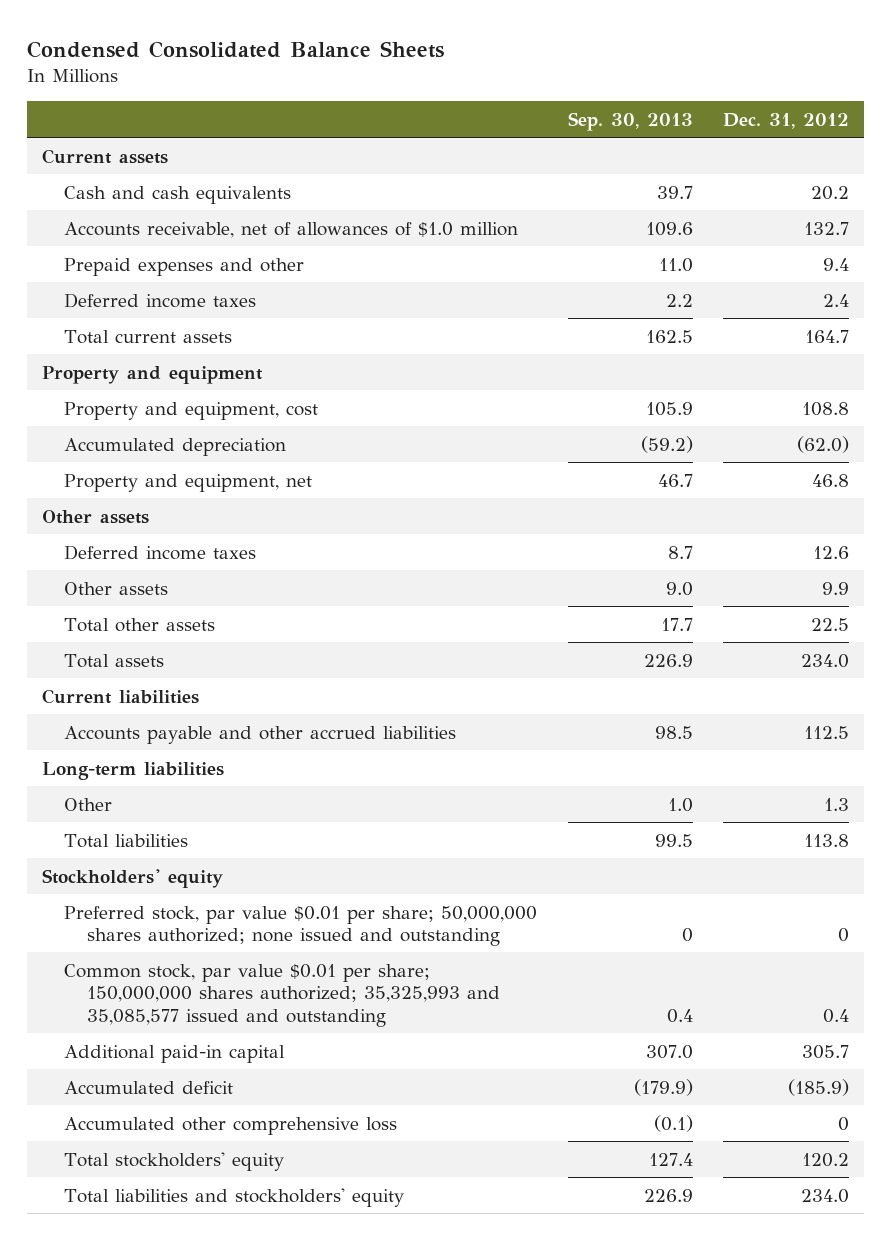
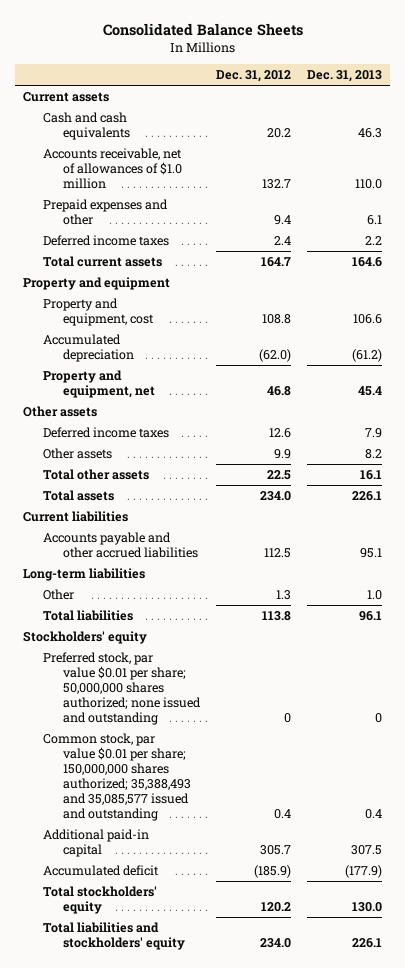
- Condensed Consolidated Balance Sheets
+ Consolidated Balance Sheets
- | Sep. 30, 2013 | Dec. 31, 2012
+ | Dec. 31, 2012 | Dec. 31, 2013
- Common stock, par value $0.01 per share; 150,000,000 shares authorized; 35,325,993 and 35,085,577 issued and outstanding | 0.4 | 0.4
+ Common stock, par value $0.01 per share; 150,000,000 shares authorized; 35,388,493 and 35,085,577 issued and outstanding | 0.4 | 0.4
- Accumulated other comprehensive loss | (0.1) | 0

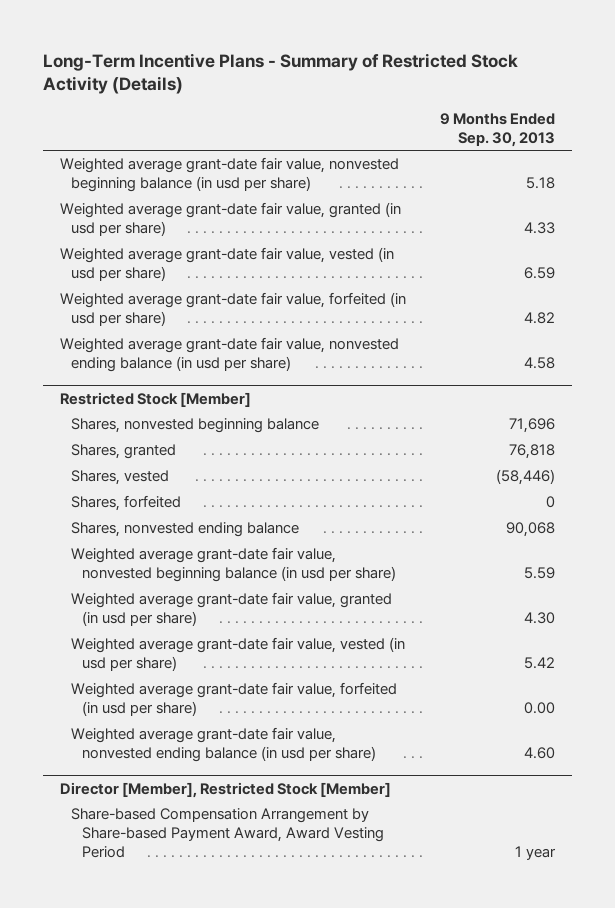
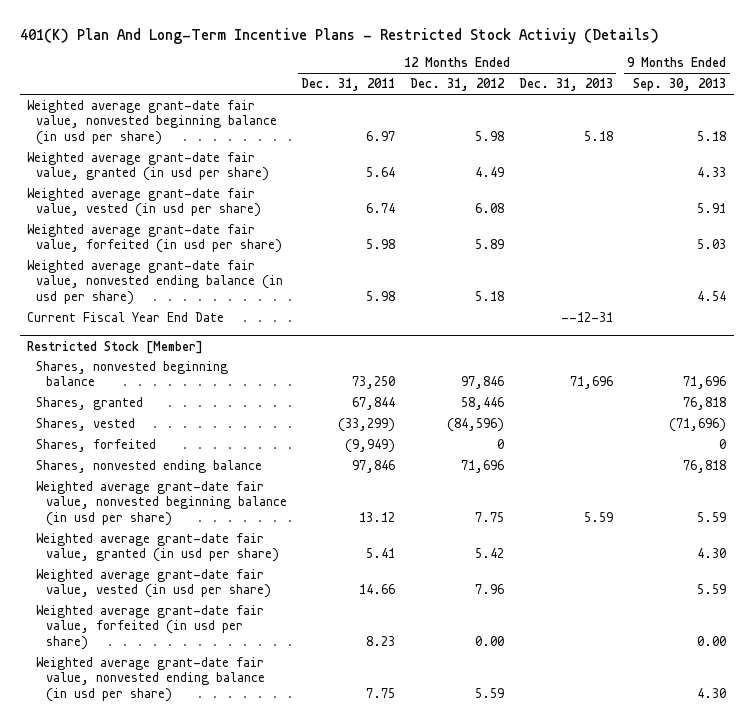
- Long-Term Incentive Plans - Summary of Restricted Stock Activity (Details)
+ 401(K) Plan And Long-Term Incentive Plans - Restricted Stock Activiy (Details)
- | 9 Months Ended Sep. 30, 2013
+ | 12 Months Ended Dec. 31, 2011 | 12 Months Ended Dec. 31, 2012 | 12 Months Ended Dec. 31, 2013 | 9 Months Ended Sep. 30, 2013
- Weighted average grant-date fair value, vested (in usd per share) | 6.59
- Weighted average grant-date fair value, forfeited (in usd per share) | 4.82
- Weighted average grant-date fair value, nonvested ending balance (in usd per share) | 4.58
+ Weighted average grant-date fair value, vested (in usd per share) | 6.74 | 6.08 | | 5.91
+ Weighted average grant-date fair value, forfeited (in usd per share) | 5.98 | 5.89 | | 5.03
+ Weighted average grant-date fair value, nonvested ending balance (in usd per share) | 5.98 | 5.18 | | 4.54
+ Current Fiscal Year End Date | | | --12-31 |
@ Restricted Stock [Member]
- Shares, vested | (58,446)
+ Shares, vested | (33,299) | (84,596) | | (71,696)
- Shares, nonvested ending balance | 90,068
+ Shares, nonvested ending balance | 97,846 | 71,696 | | 76,818
- Weighted average grant-date fair value, vested (in usd per share) | 5.42
+ Weighted average grant-date fair value, vested (in usd per share) | 14.66 | 7.96 | | 5.59
- Weighted average grant-date fair value, nonvested ending balance (in usd per share) | 4.60
- Director [Member], Restricted Stock [Member]
- Share-based Compensation Arrangement by Share-based Payment Award, Award Vesting Period | 1 year
@ Restricted Stock [Member]
+ Weighted average grant-date fair value, nonvested ending balance (in usd per share) | 7.75 | 5.59 | | 4.30

